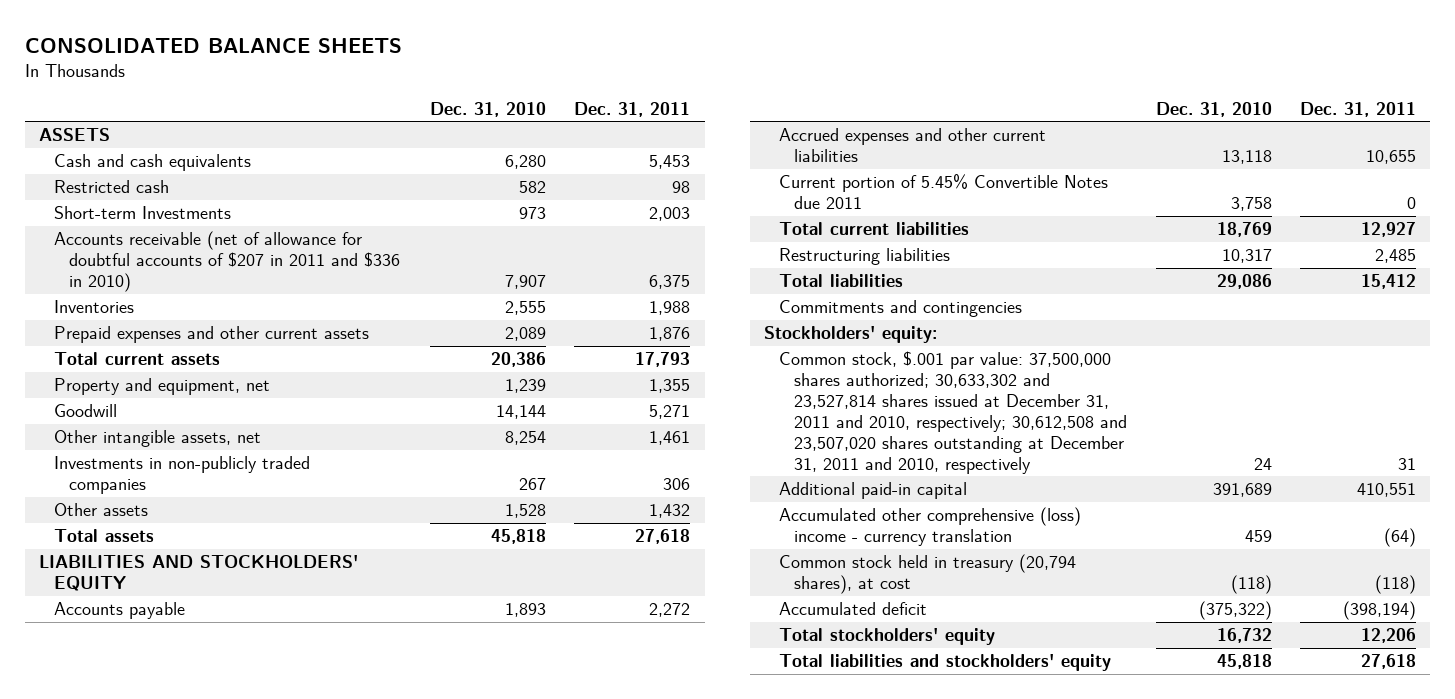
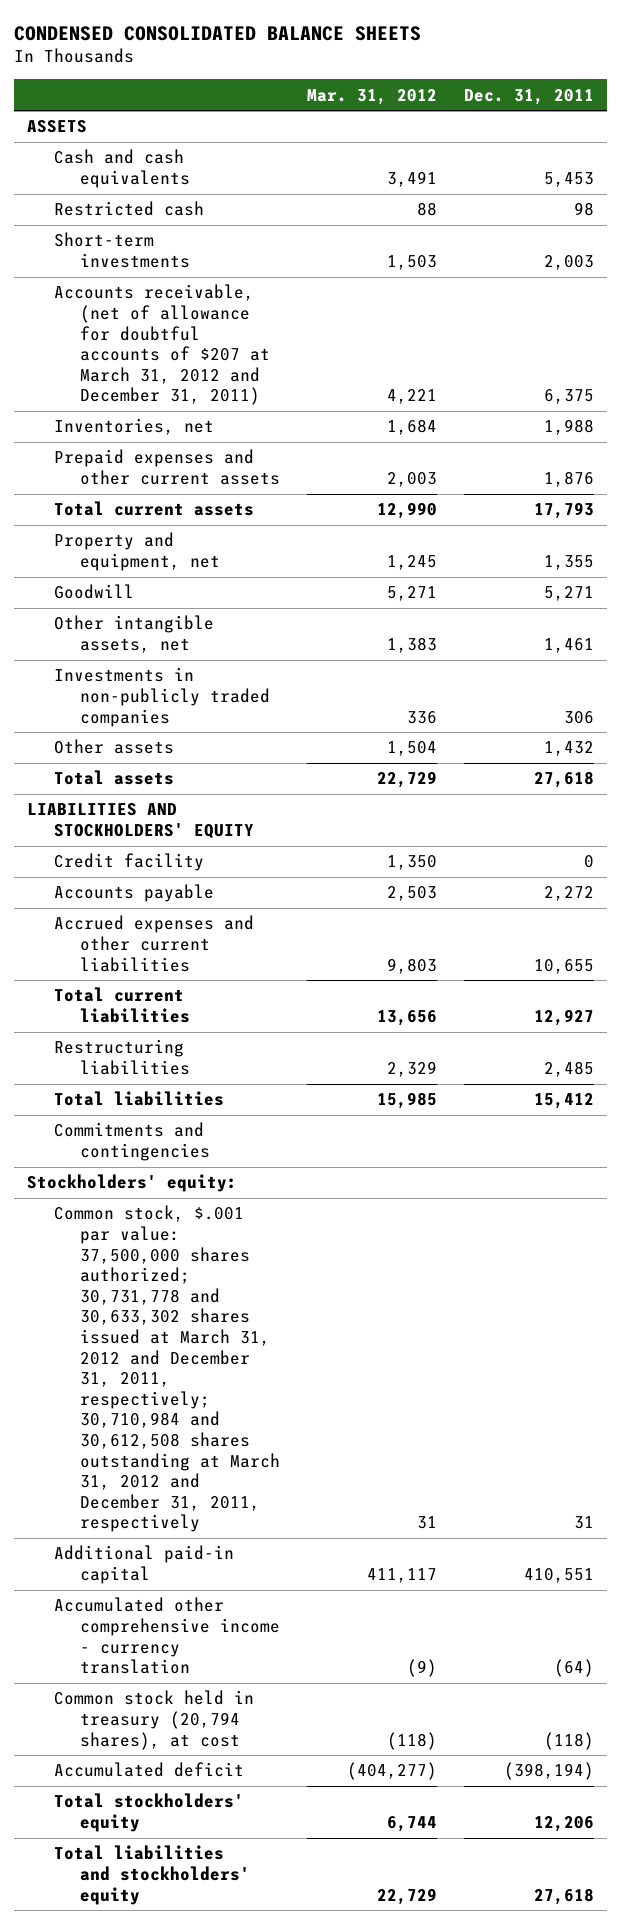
- CONSOLIDATED BALANCE SHEETS
+ CONDENSED CONSOLIDATED BALANCE SHEETS
- | Dec. 31, 2010 | Dec. 31, 2011
+ | Mar. 31, 2012 | Dec. 31, 2011
- Short-term Investments | 973 | 2,003
- Accounts receivable (net of allowance for doubtful accounts of $207 in 2011 and $336 in 2010) | 7,907 | 6,375
- Inventories | 2,555 | 1,988
+ Short-term investments | 1,503 | 2,003
+ Accounts receivable, (net of allowance for doubtful accounts of $207 at March 31, 2012 and December 31, 2011) | 4,221 | 6,375
+ Inventories, net | 1,684 | 1,988
+ Credit facility | 1,350 | 0
- Current portion of 5.45% Convertible Notes due 2011 | 3,758 | 0
- Common stock, $.001 par value: 37,500,000 shares authorized; 30,633,302 and 23,527,814 shares issued at December 31, 2011 and 2010, respectively; 30,612,508 and 23,507,020 shares outstanding at December 31, 2011 and 2010, respectively | 24 | 31
+ Common stock, $.001 par value: 37,500,000 shares authorized; 30,731,778 and 30,633,302 shares issued at March 31, 2012 and December 31, 2011, respectively; 30,710,984 and 30,612,508 shares outstanding at March 31, 2012 and December 31, 2011, respectively | 31 | 31
- Accumulated other comprehensive (loss) income - currency translation | 459 | (64)
+ Accumulated other comprehensive income - currency translation | (9) | (64)

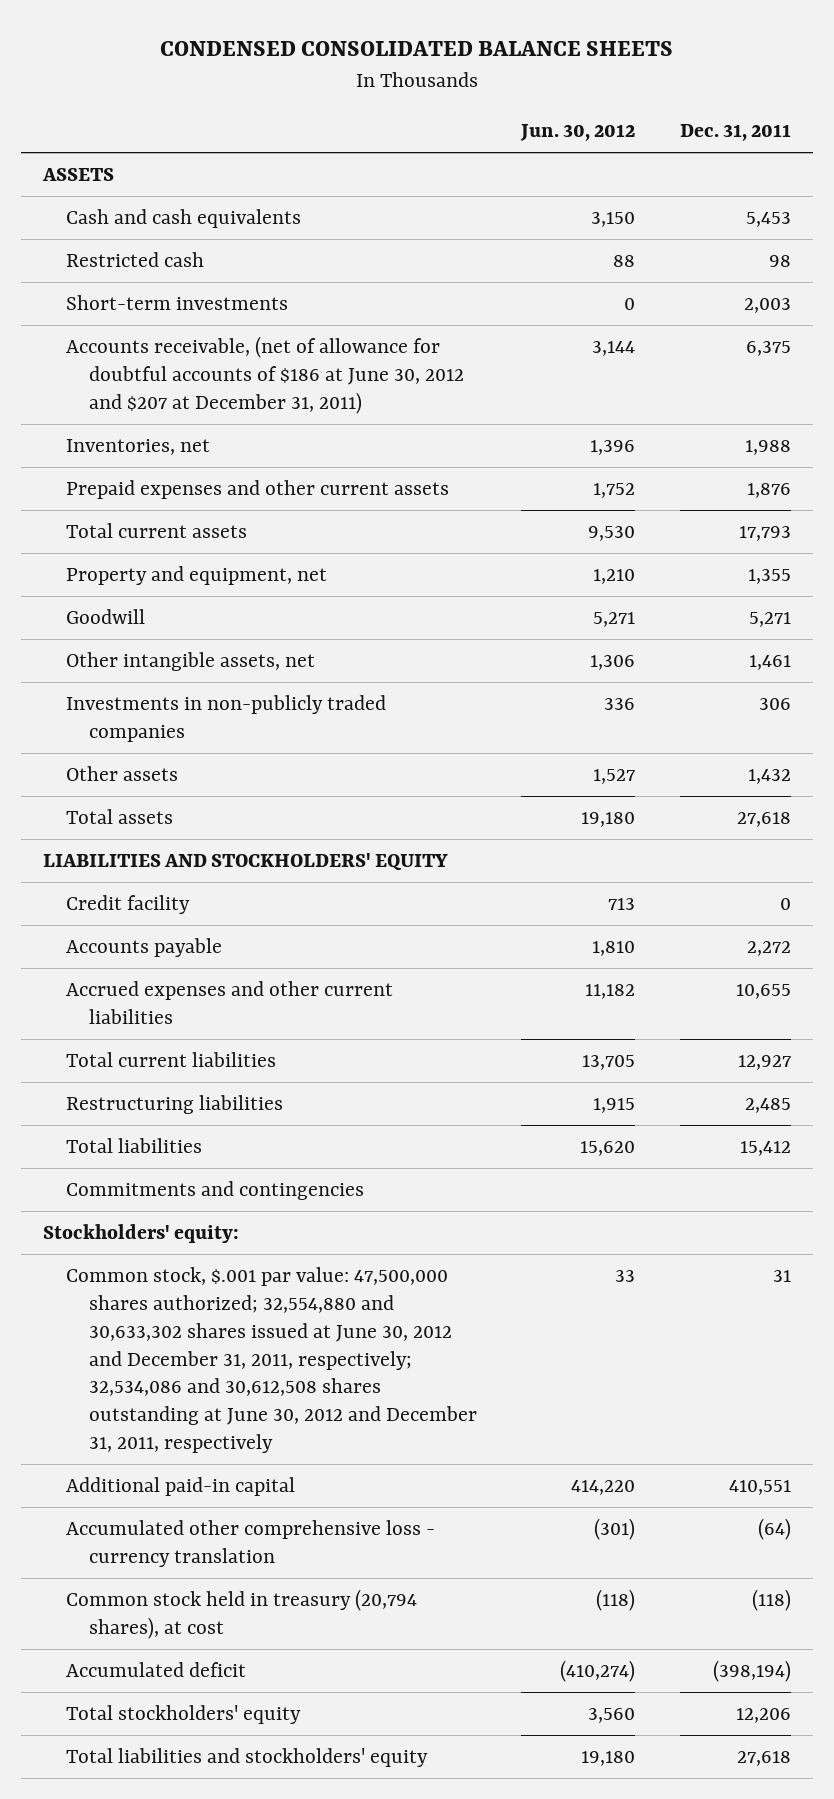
- | Mar. 31, 2012 | Dec. 31, 2011
+ | Jun. 30, 2012 | Dec. 31, 2011
- Accounts receivable, (net of allowance for doubtful accounts of $207 at March 31, 2012 and December 31, 2011) | 4,221 | 6,375
+ Accounts receivable, (net of allowance for doubtful accounts of $186 at June 30, 2012 and $207 at December 31, 2011) | 3,144 | 6,375
- Common stock, $.001 par value: 37,500,000 shares authorized; 30,731,778 and 30,633,302 shares issued at March 31, 2012 and December 31, 2011, respectively; 30,710,984 and 30,612,508 shares outstanding at March 31, 2012 and December 31, 2011, respectively | 31 | 31
+ Common stock, $.001 par value: 47,500,000 shares authorized; 32,554,880 and 30,633,302 shares issued at June 30, 2012 and December 31, 2011, respectively; 32,534,086 and 30,612,508 shares outstanding at June 30, 2012 and December 31, 2011, respectively | 33 | 31
- Accumulated other comprehensive income - currency translation | (9) | (64)
+ Accumulated other comprehensive loss - currency translation | (301) | (64)

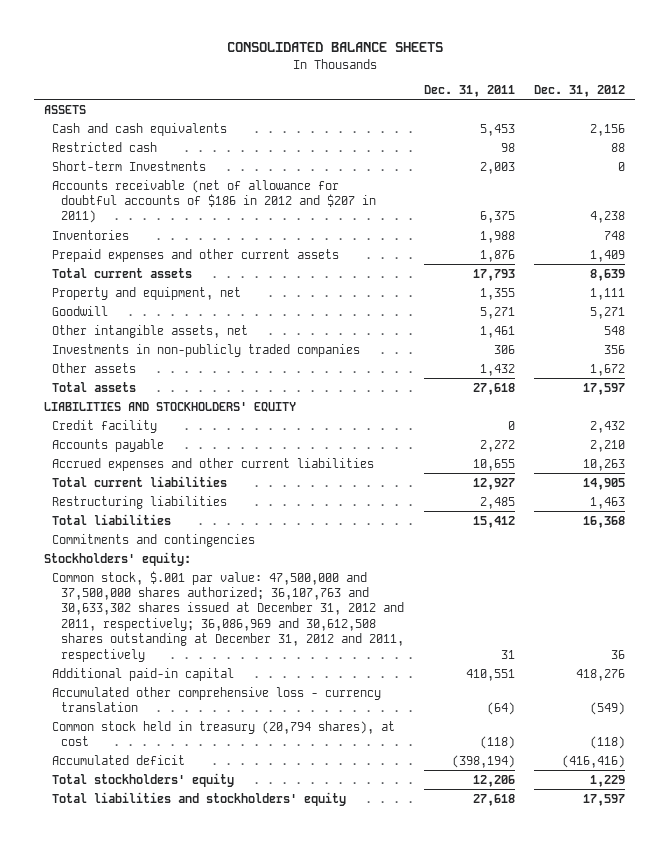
- CONDENSED CONSOLIDATED BALANCE SHEETS
+ CONSOLIDATED BALANCE SHEETS
- | Jun. 30, 2012 | Dec. 31, 2011
+ | Dec. 31, 2011 | Dec. 31, 2012
- Short-term investments | 0 | 2,003
- Accounts receivable, (net of allowance for doubtful accounts of $186 at June 30, 2012 and $207 at December 31, 2011) | 3,144 | 6,375
- Inventories, net | 1,396 | 1,988
+ Short-term Investments | 2,003 | 0
+ Accounts receivable (net of allowance for doubtful accounts of $186 in 2012 and $207 in 2011) | 6,375 | 4,238
+ Inventories | 1,988 | 748
- Common stock, $.001 par value: 47,500,000 shares authorized; 32,554,880 and 30,633,302 shares issued at June 30, 2012 and December 31, 2011, respectively; 32,534,086 and 30,612,508 shares outstanding at June 30, 2012 and December 31, 2011, respectively | 33 | 31
+ Common stock, $.001 par value: 47,500,000 and 37,500,000 shares authorized; 36,107,763 and 30,633,302 shares issued at December 31, 2012 and 2011, respectively; 36,086,969 and 30,612,508 shares outstanding at December 31, 2012 and 2011, respectively | 31 | 36

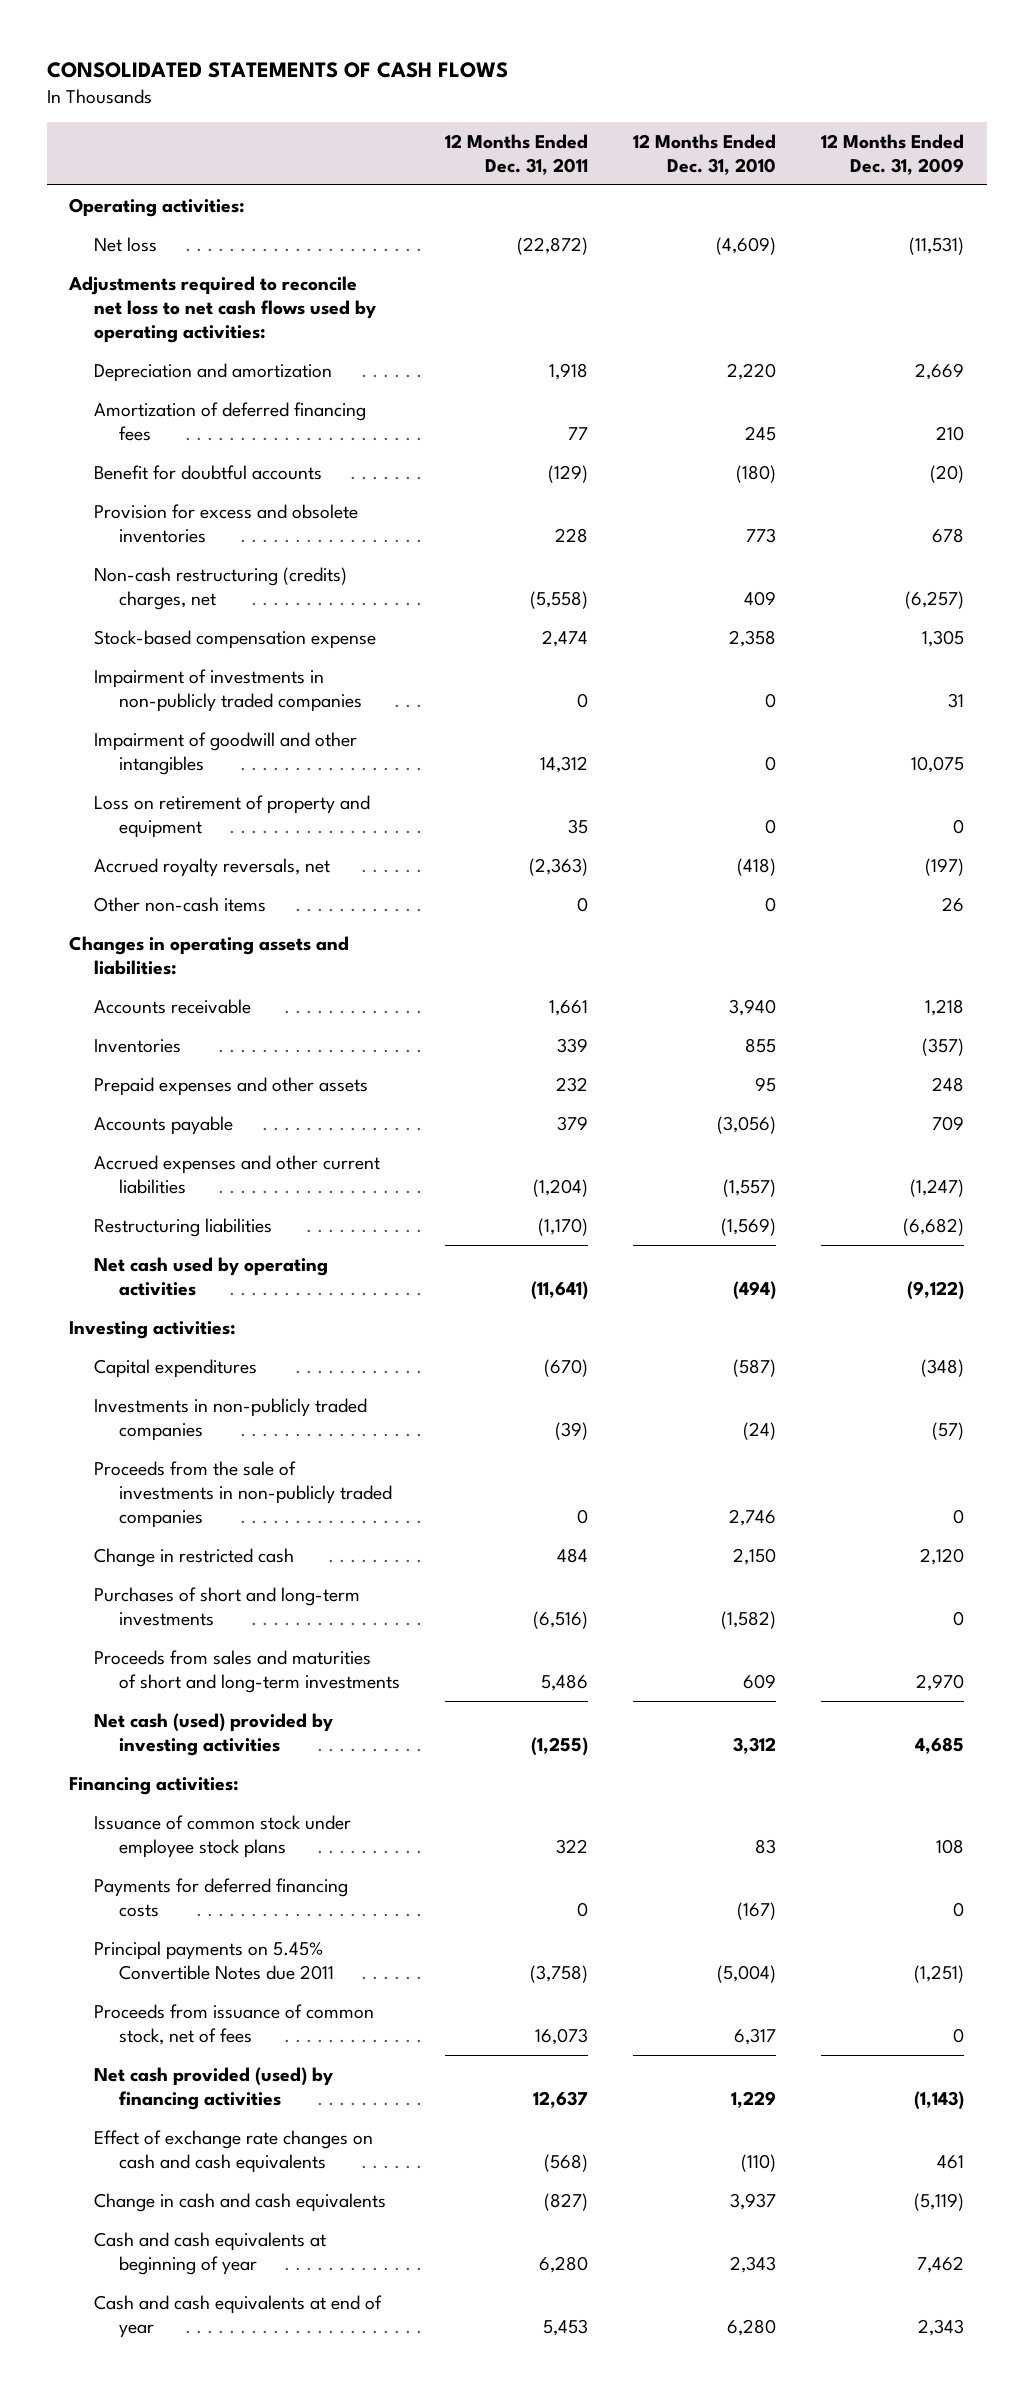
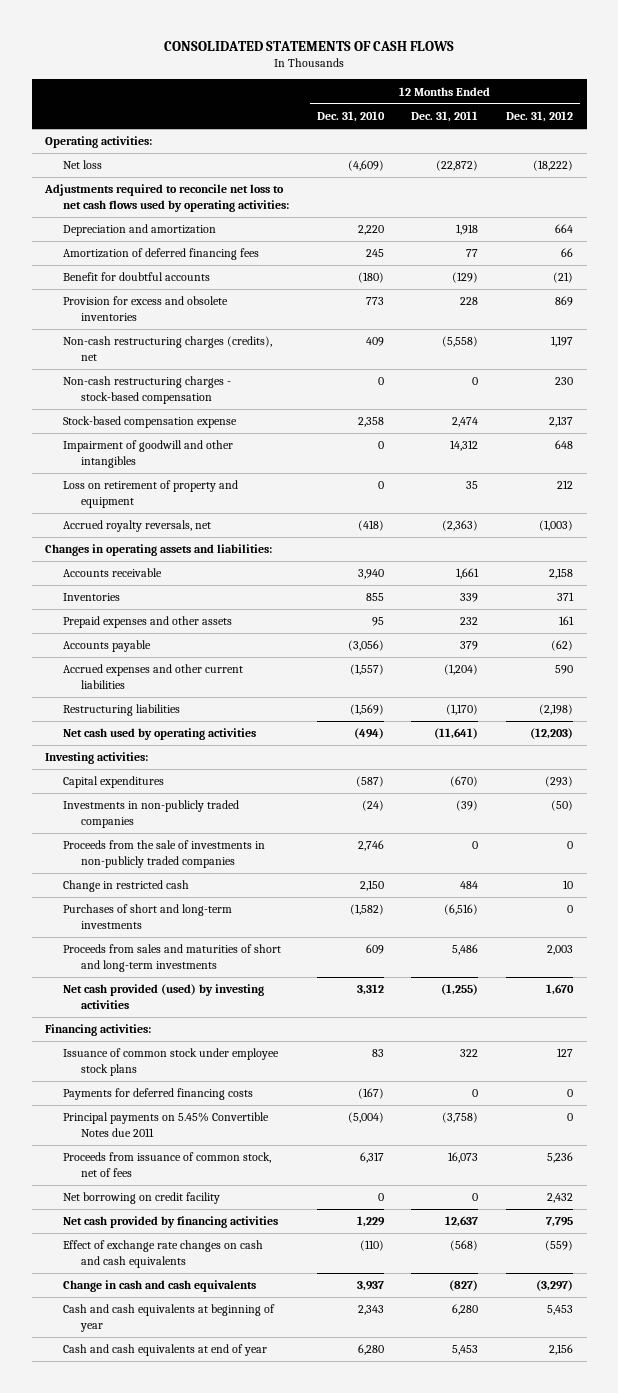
- | 12 Months Ended Dec. 31, 2011 | 12 Months Ended Dec. 31, 2010 | 12 Months Ended Dec. 31, 2009
+ | 12 Months Ended Dec. 31, 2010 | 12 Months Ended Dec. 31, 2011 | 12 Months Ended Dec. 31, 2012
- Non-cash restructuring (credits) charges, net | (5,558) | 409 | (6,257)
+ Non-cash restructuring charges (credits), net | 409 | (5,558) | 1,197
+ Non-cash restructuring charges - stock-based compensation | 0 | 0 | 230
- Impairment of investments in non-publicly traded companies | 0 | 0 | 31
- Other non-cash items | 0 | 0 | 26
- Net cash (used) provided by investing activities | (1,255) | 3,312 | 4,685
+ Net cash provided (used) by investing activities | 3,312 | (1,255) | 1,670
- Net cash provided (used) by financing activities | 12,637 | 1,229 | (1,143)
+ Net borrowing on credit facility | 0 | 0 | 2,432
+ Net cash provided by financing activities | 1,229 | 12,637 | 7,795

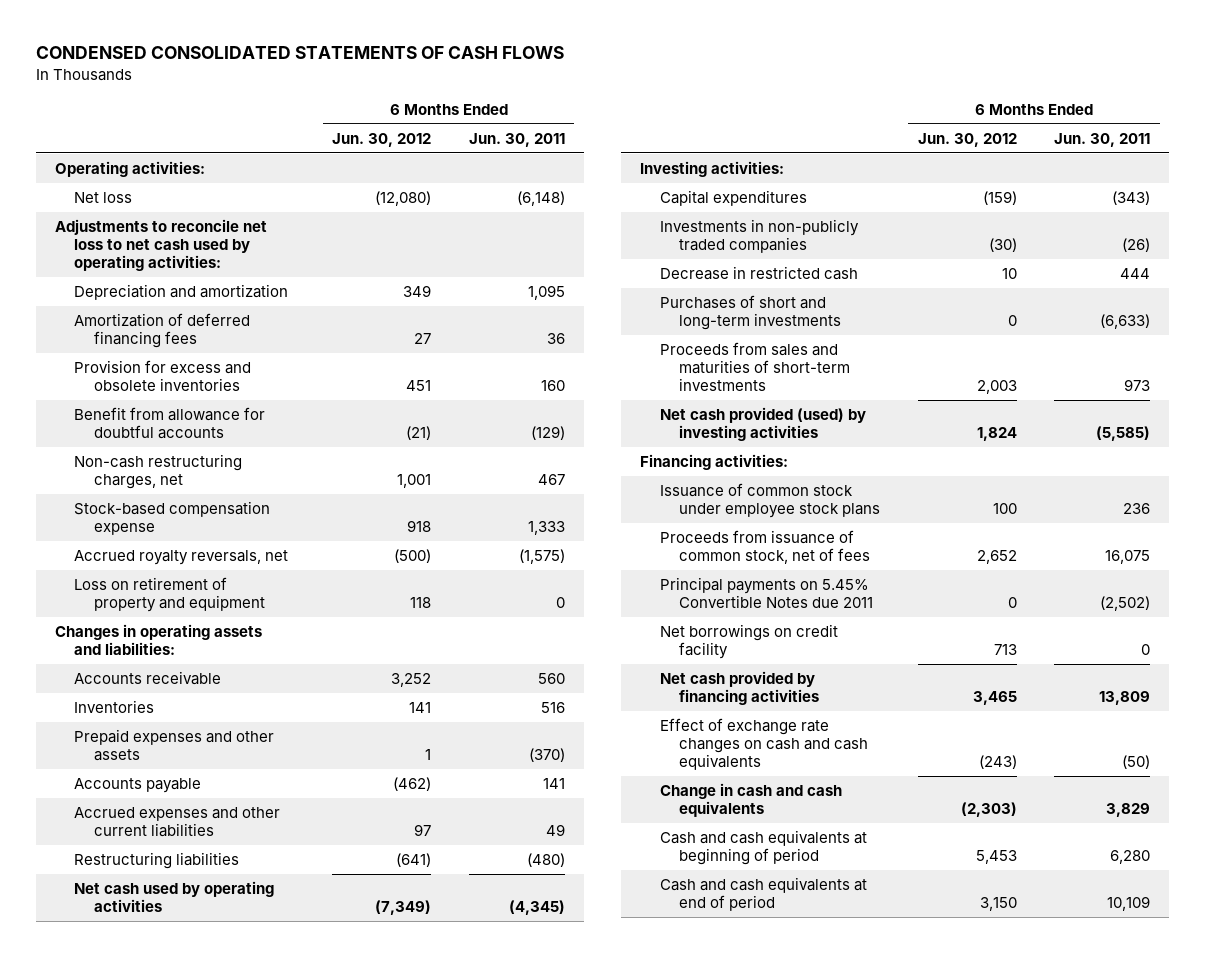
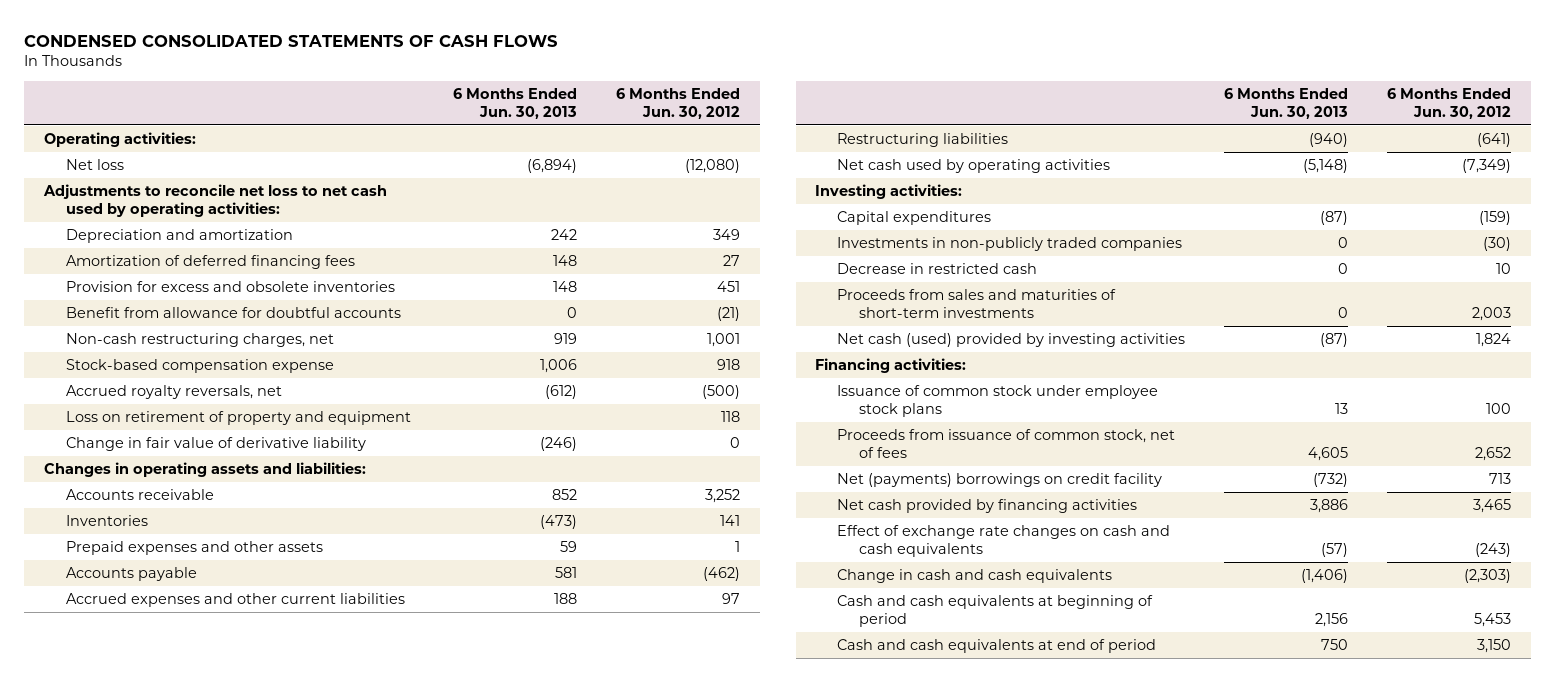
- | 6 Months Ended Jun. 30, 2012 | 6 Months Ended Jun. 30, 2011
+ | 6 Months Ended Jun. 30, 2013 | 6 Months Ended Jun. 30, 2012
+ Change in fair value of derivative liability | (246) | 0
- Purchases of short and long-term investments | 0 | (6,633)
- Net cash provided (used) by investing activities | 1,824 | (5,585)
+ Net cash (used) provided by investing activities | (87) | 1,824
- Principal payments on 5.45% Convertible Notes due 2011 | 0 | (2,502)
- Net borrowings on credit facility | 713 | 0
+ Net (payments) borrowings on credit facility | (732) | 713

